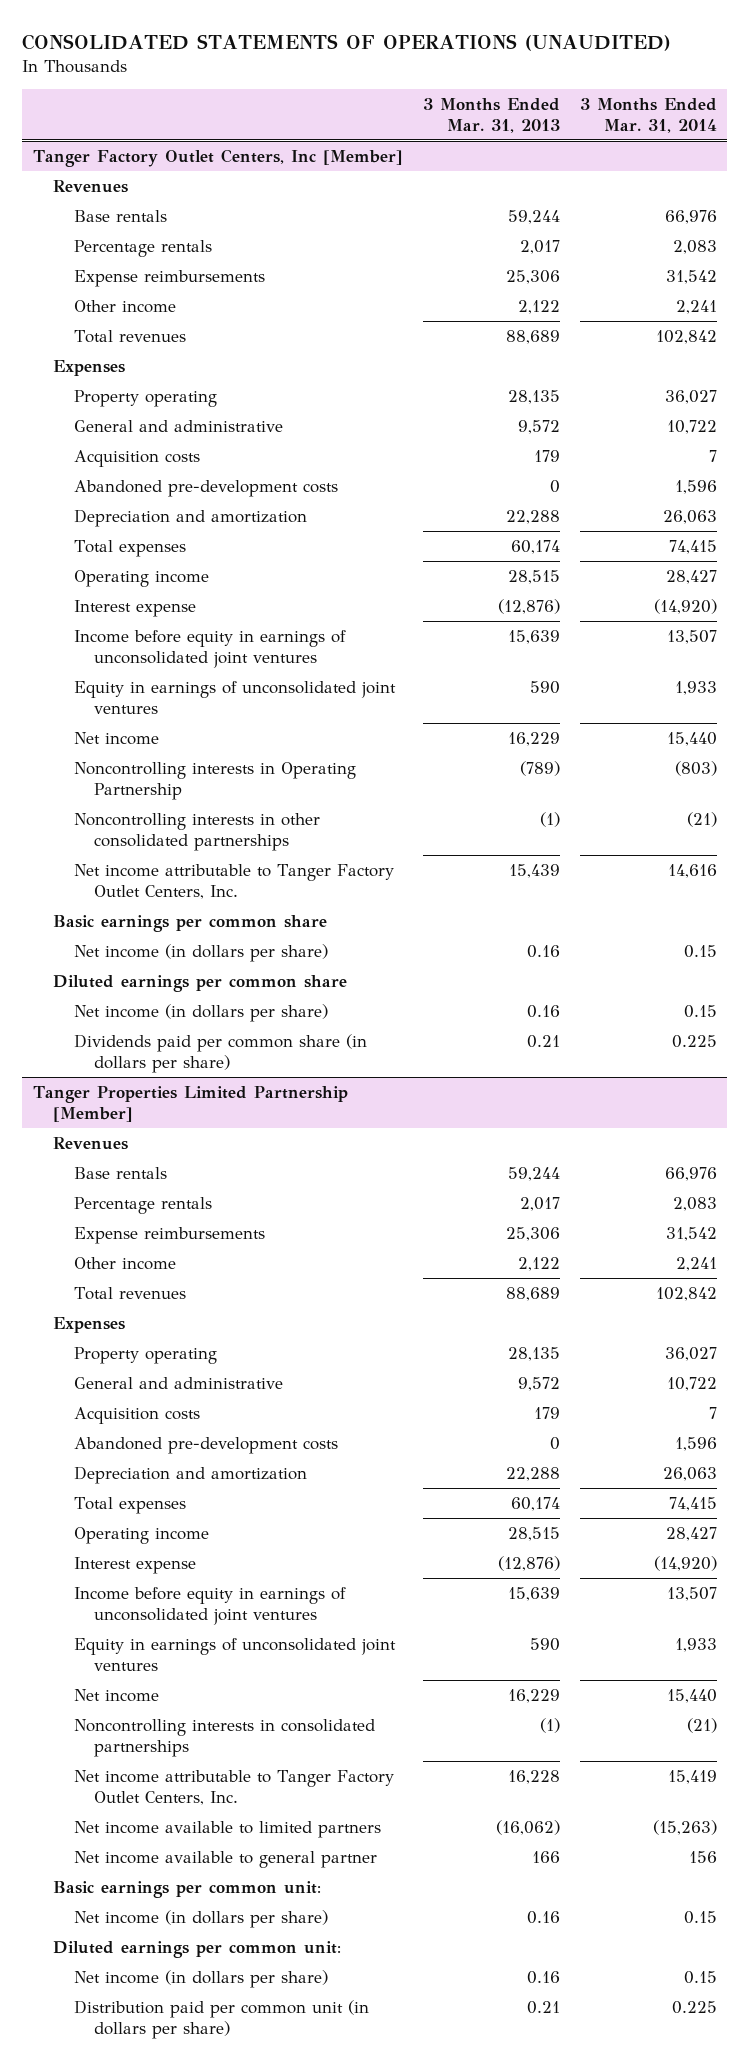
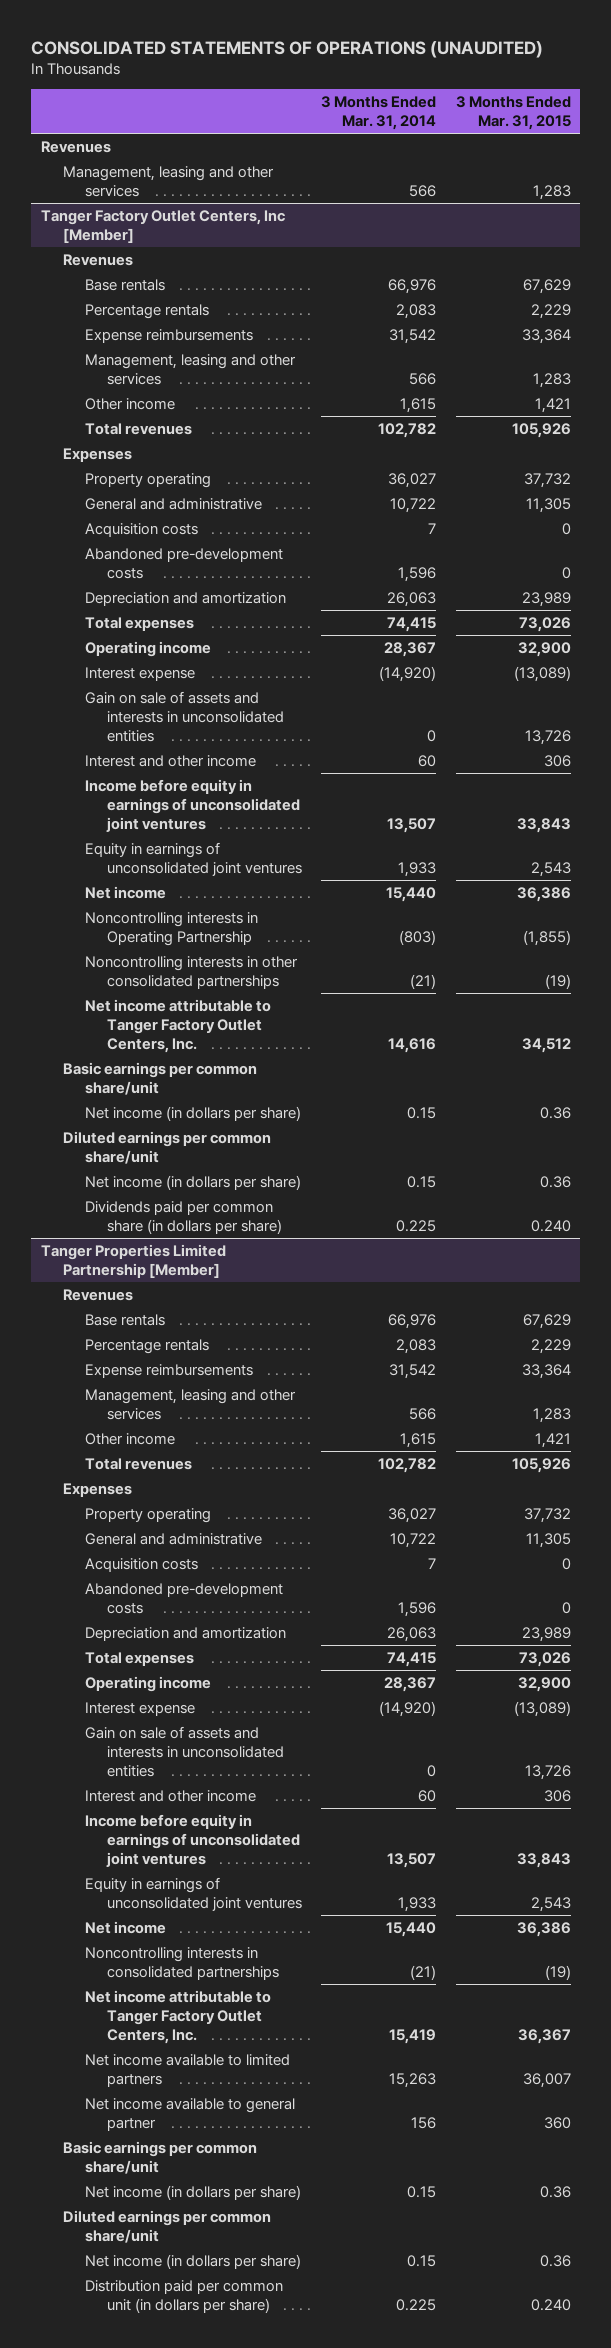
- | 3 Months Ended Mar. 31, 2013 | 3 Months Ended Mar. 31, 2014
+ | 3 Months Ended Mar. 31, 2014 | 3 Months Ended Mar. 31, 2015
+ Revenues
+ Management, leasing and other services | 566 | 1,283
@ Tanger Factory Outlet Centers, Inc [Member]
- Other income | 2,122 | 2,241
- Total revenues | 88,689 | 102,842
+ Management, leasing and other services | 566 | 1,283
+ Other income | 1,615 | 1,421
+ Total revenues | 102,782 | 105,926
- Operating income | 28,515 | 28,427
+ Operating income | 28,367 | 32,900
+ Gain on sale of assets and interests in unconsolidated entities | 0 | 13,726
+ Interest and other income | 60 | 306
- Basic earnings per common share
+ Basic earnings per common share/unit
- Diluted earnings per common share
+ Diluted earnings per common share/unit
@ Tanger Properties Limited Partnership [Member]
- Other income | 2,122 | 2,241
- Total revenues | 88,689 | 102,842
+ Management, leasing and other services | 566 | 1,283
+ Other income | 1,615 | 1,421
+ Total revenues | 102,782 | 105,926
- Operating income | 28,515 | 28,427
+ Operating income | 28,367 | 32,900
+ Gain on sale of assets and interests in unconsolidated entities | 0 | 13,726
+ Interest and other income | 60 | 306
- Net income available to limited partners | (16,062) | (15,263)
+ Net income available to limited partners | 15,263 | 36,007
- Basic earnings per common unit:
+ Basic earnings per common share/unit
- Diluted earnings per common unit:
+ Diluted earnings per common share/unit

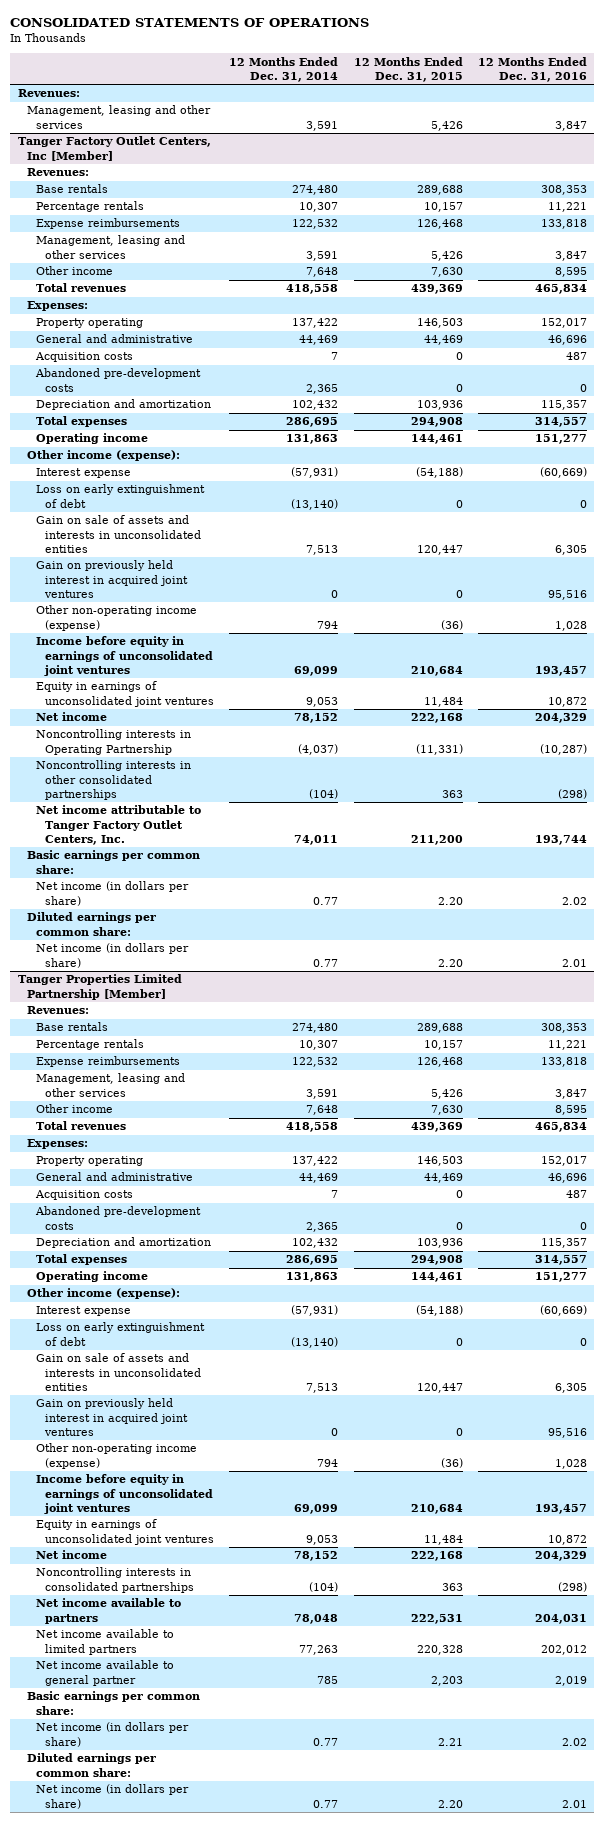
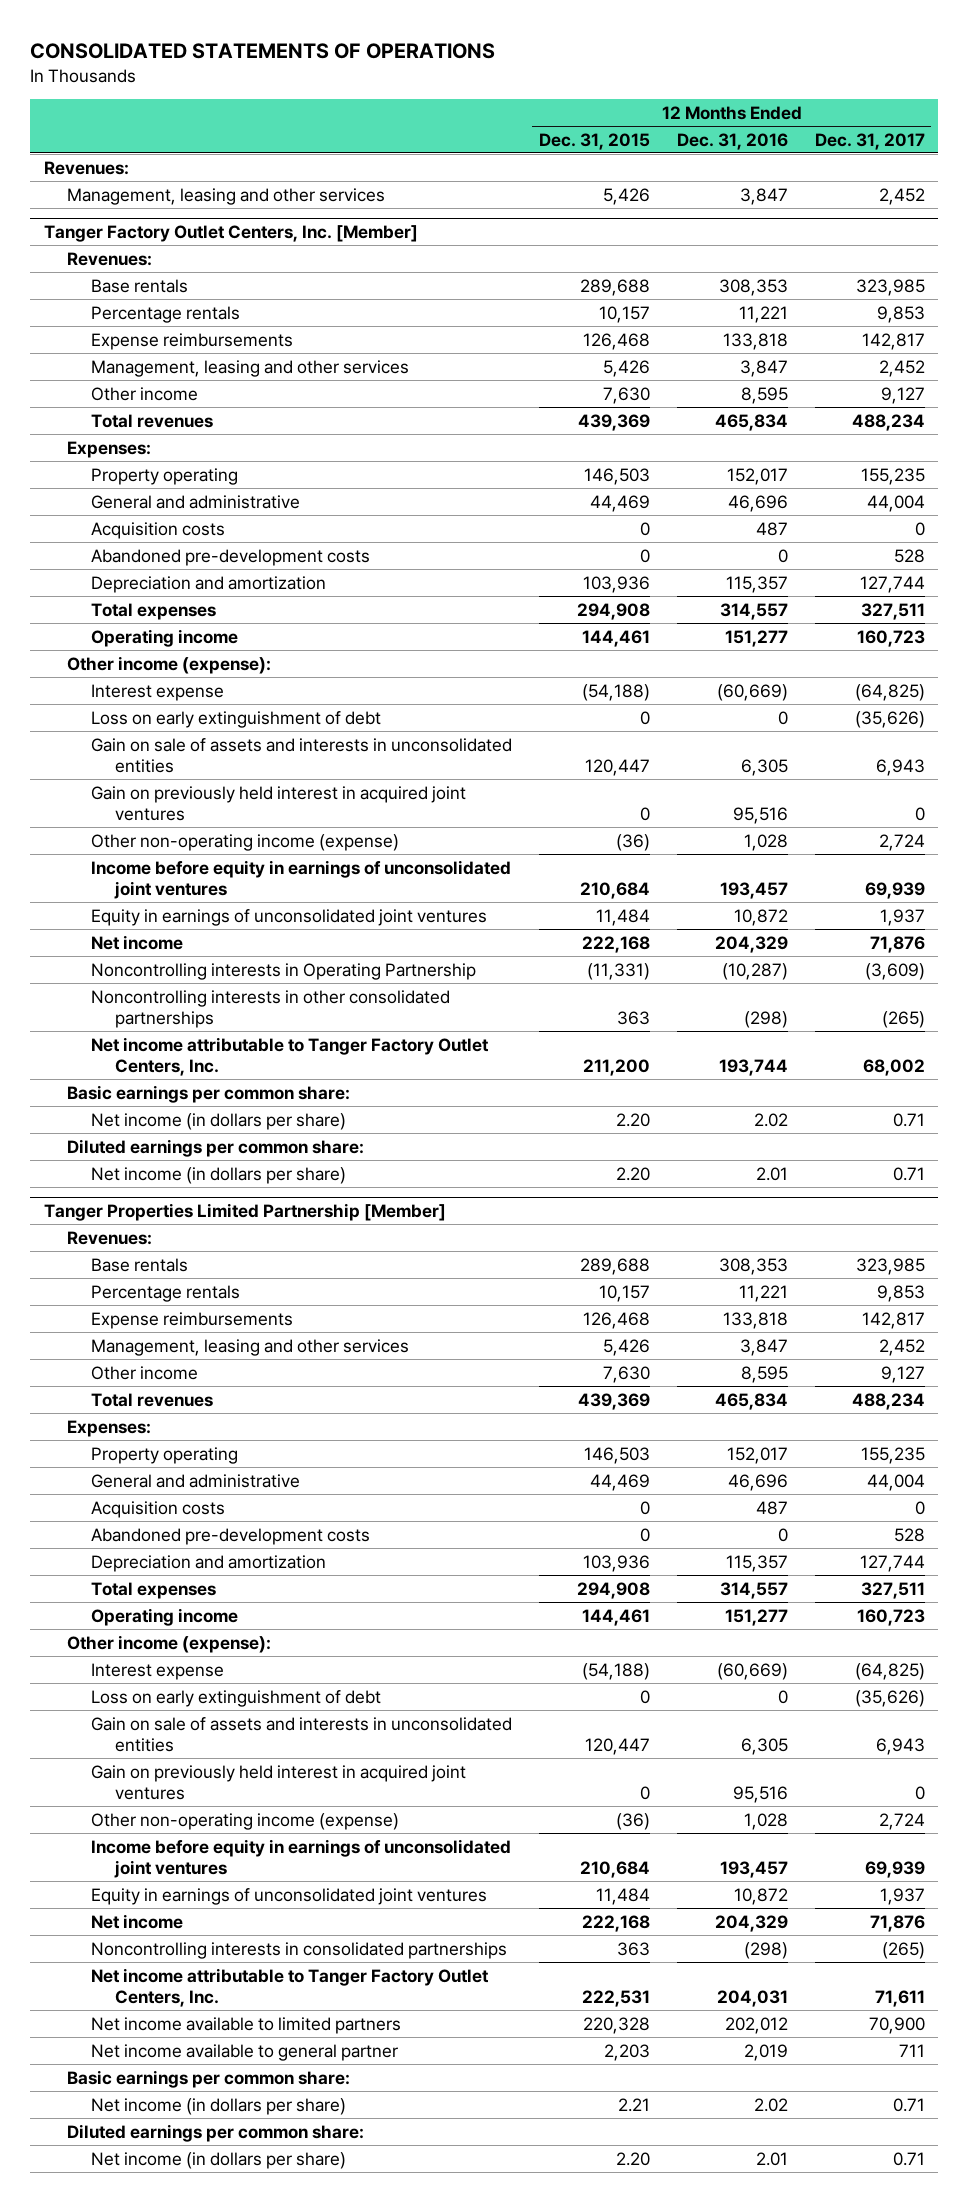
- | 12 Months Ended Dec. 31, 2014 | 12 Months Ended Dec. 31, 2015 | 12 Months Ended Dec. 31, 2016
+ | 12 Months Ended Dec. 31, 2015 | 12 Months Ended Dec. 31, 2016 | 12 Months Ended Dec. 31, 2017
- Tanger Factory Outlet Centers, Inc [Member]
+ Tanger Factory Outlet Centers, Inc. [Member]
@ Tanger Properties Limited Partnership [Member]
- Net income available to partners | 78,048 | 222,531 | 204,031
+ Net income attributable to Tanger Factory Outlet Centers, Inc. | 222,531 | 204,031 | 71,611

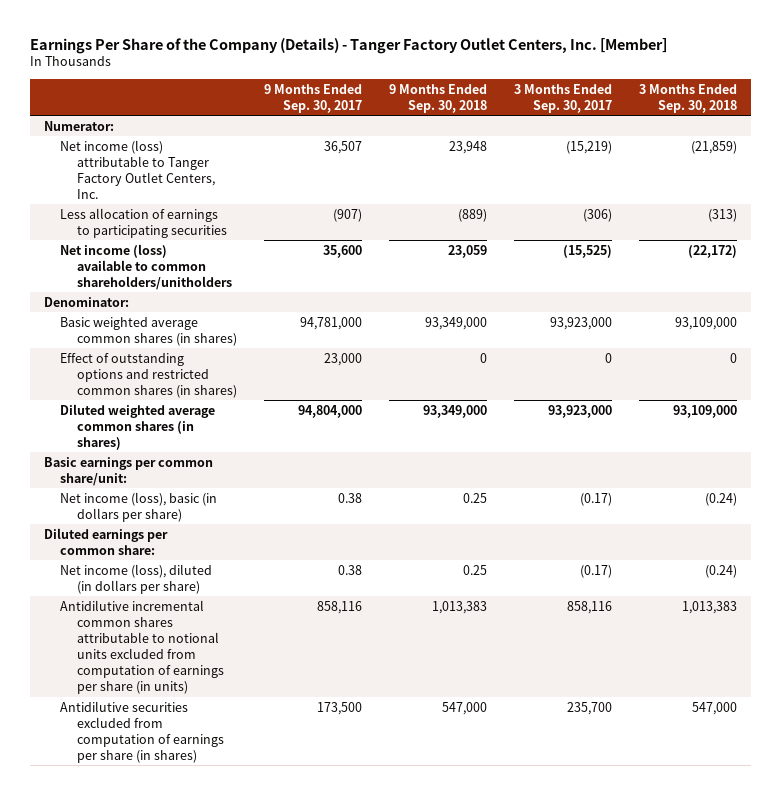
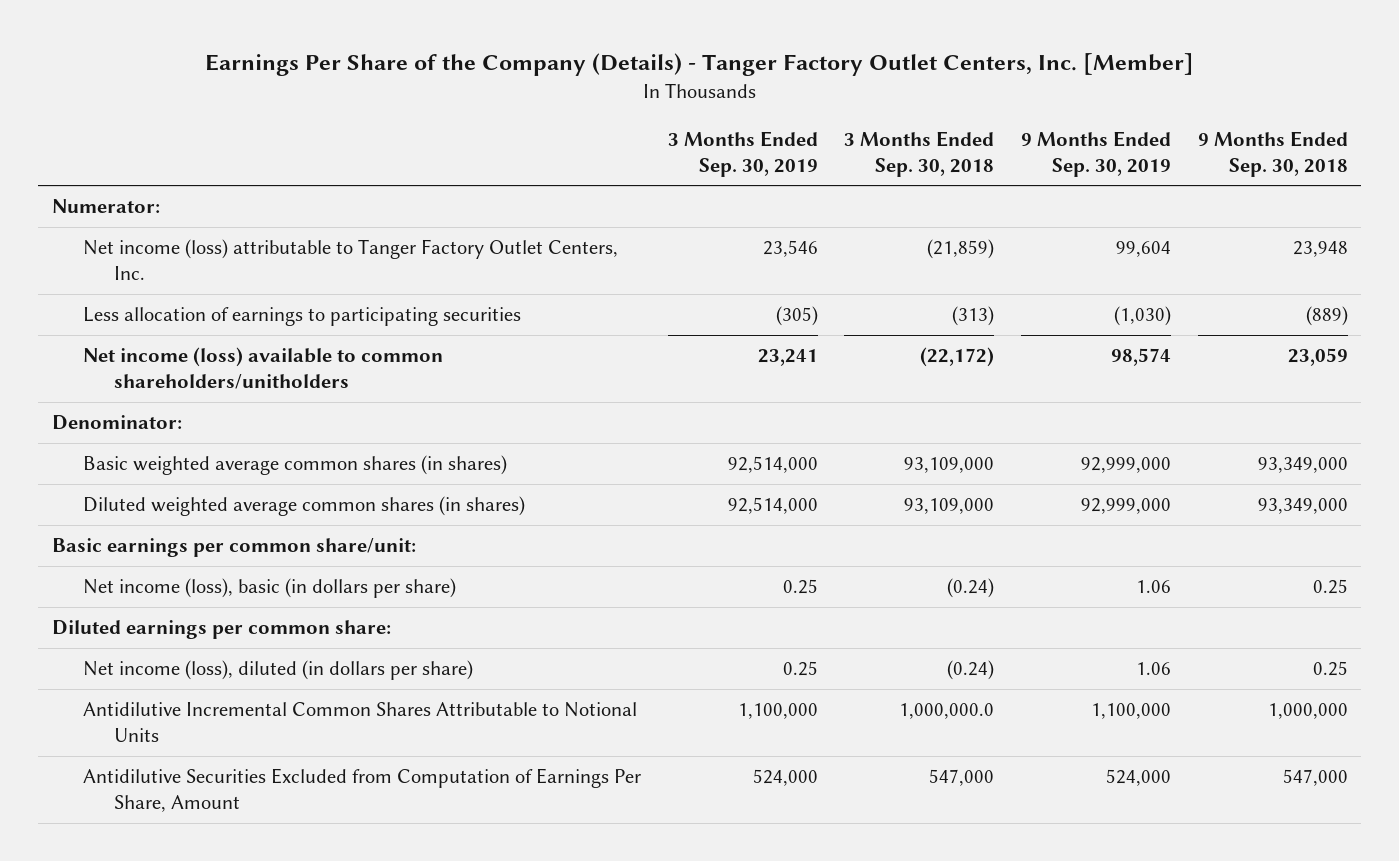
- | 9 Months Ended Sep. 30, 2017 | 9 Months Ended Sep. 30, 2018 | 3 Months Ended Sep. 30, 2017 | 3 Months Ended Sep. 30, 2018
+ | 3 Months Ended Sep. 30, 2019 | 3 Months Ended Sep. 30, 2018 | 9 Months Ended Sep. 30, 2019 | 9 Months Ended Sep. 30, 2018
- Effect of outstanding options and restricted common shares (in shares) | 23,000 | 0 | 0 | 0
- Antidilutive incremental common shares attributable to notional units excluded from computation of earnings per share (in units) | 858,116 | 1,013,383 | 858,116 | 1,013,383
- Antidilutive securities excluded from computation of earnings per share (in shares) | 173,500 | 547,000 | 235,700 | 547,000
+ Antidilutive Incremental Common Shares Attributable to Notional Units | 1,100,000 | 1,000,000.0 | 1,100,000 | 1,000,000
+ Antidilutive Securities Excluded from Computation of Earnings Per Share, Amount | 524,000 | 547,000 | 524,000 | 547,000

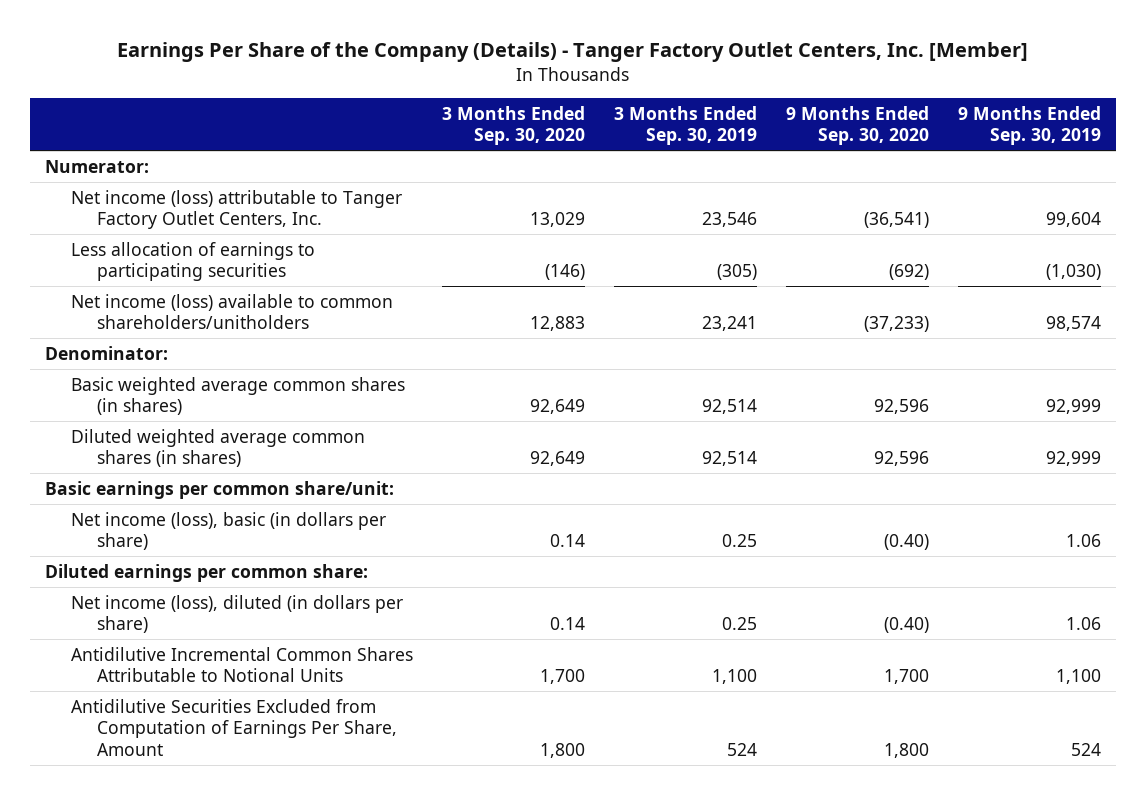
- | 3 Months Ended Sep. 30, 2019 | 3 Months Ended Sep. 30, 2018 | 9 Months Ended Sep. 30, 2019 | 9 Months Ended Sep. 30, 2018
+ | 3 Months Ended Sep. 30, 2020 | 3 Months Ended Sep. 30, 2019 | 9 Months Ended Sep. 30, 2020 | 9 Months Ended Sep. 30, 2019
- Basic weighted average common shares (in shares) | 92,514,000 | 93,109,000 | 92,999,000 | 93,349,000
- Diluted weighted average common shares (in shares) | 92,514,000 | 93,109,000 | 92,999,000 | 93,349,000
+ Basic weighted average common shares (in shares) | 92,649 | 92,514 | 92,596 | 92,999
+ Diluted weighted average common shares (in shares) | 92,649 | 92,514 | 92,596 | 92,999
- Antidilutive Incremental Common Shares Attributable to Notional Units | 1,100,000 | 1,000,000.0 | 1,100,000 | 1,000,000
- Antidilutive Securities Excluded from Computation of Earnings Per Share, Amount | 524,000 | 547,000 | 524,000 | 547,000
+ Antidilutive Incremental Common Shares Attributable to Notional Units | 1,700 | 1,100 | 1,700 | 1,100
+ Antidilutive Securities Excluded from Computation of Earnings Per Share, Amount | 1,800 | 524 | 1,800 | 524

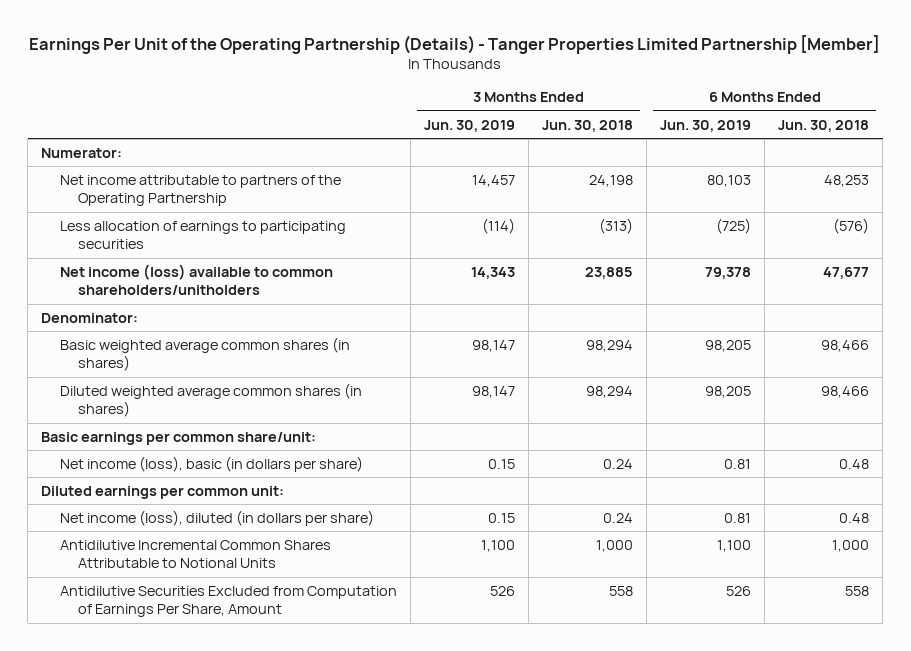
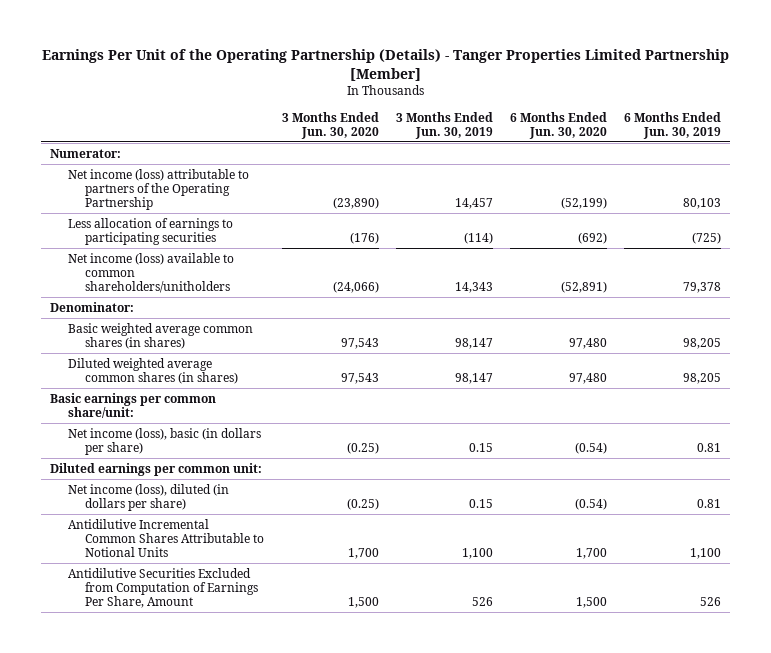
- | 3 Months Ended Jun. 30, 2019 | 3 Months Ended Jun. 30, 2018 | 6 Months Ended Jun. 30, 2019 | 6 Months Ended Jun. 30, 2018
+ | 3 Months Ended Jun. 30, 2020 | 3 Months Ended Jun. 30, 2019 | 6 Months Ended Jun. 30, 2020 | 6 Months Ended Jun. 30, 2019
- Net income attributable to partners of the Operating Partnership | 14,457 | 24,198 | 80,103 | 48,253
+ Net income (loss) attributable to partners of the Operating Partnership | (23,890) | 14,457 | (52,199) | 80,103

